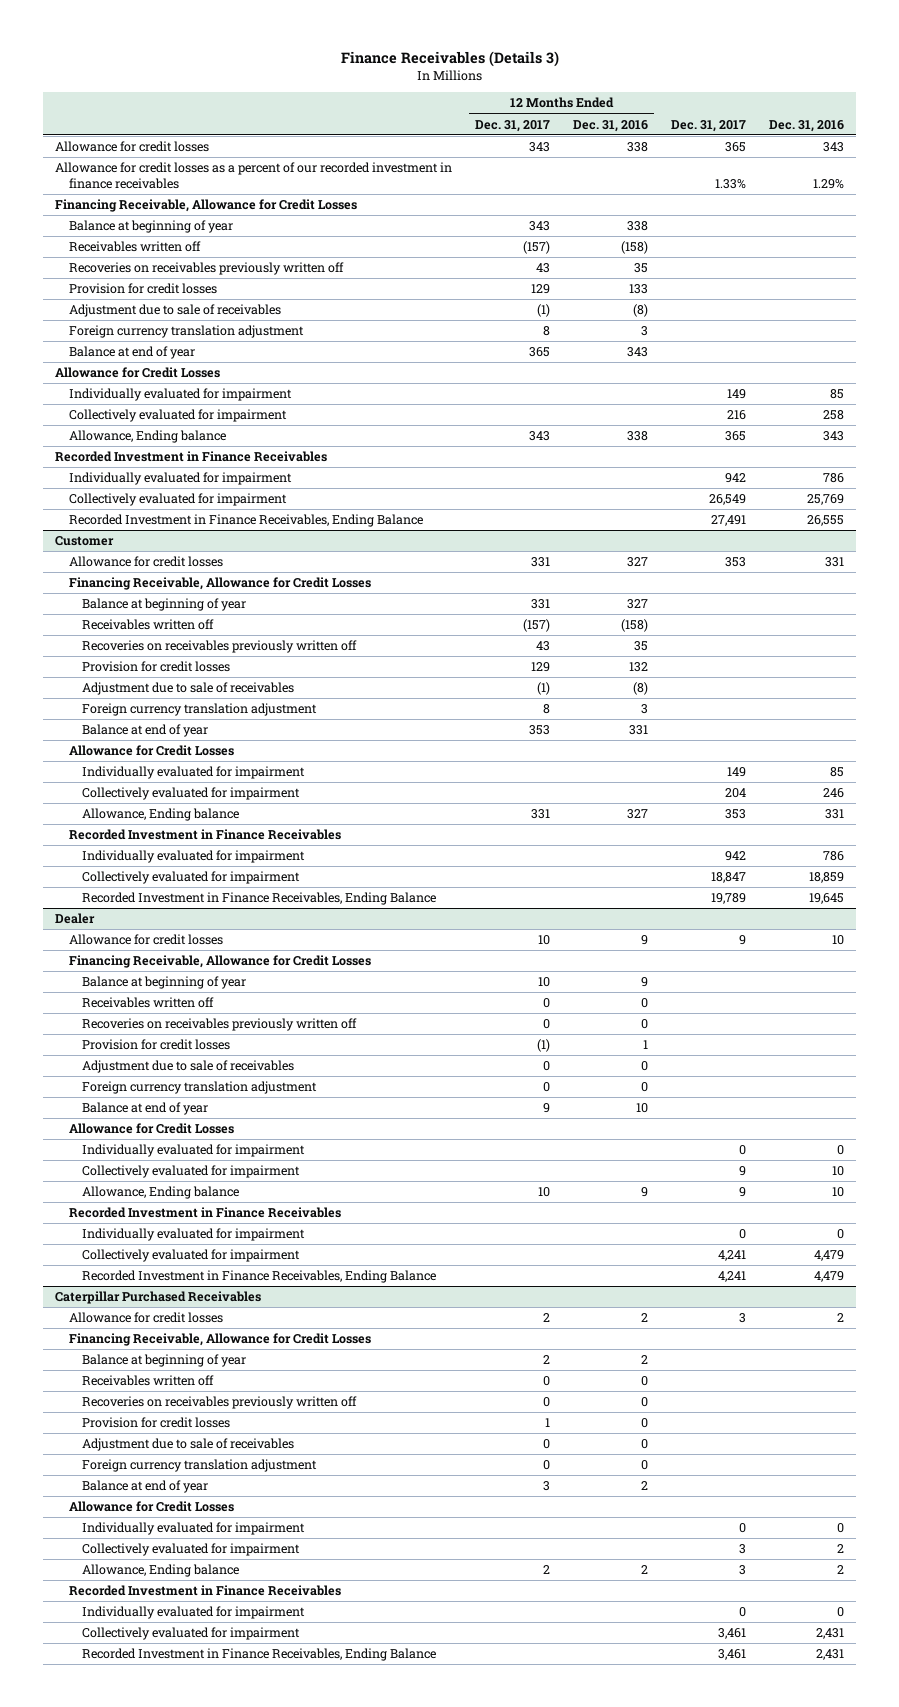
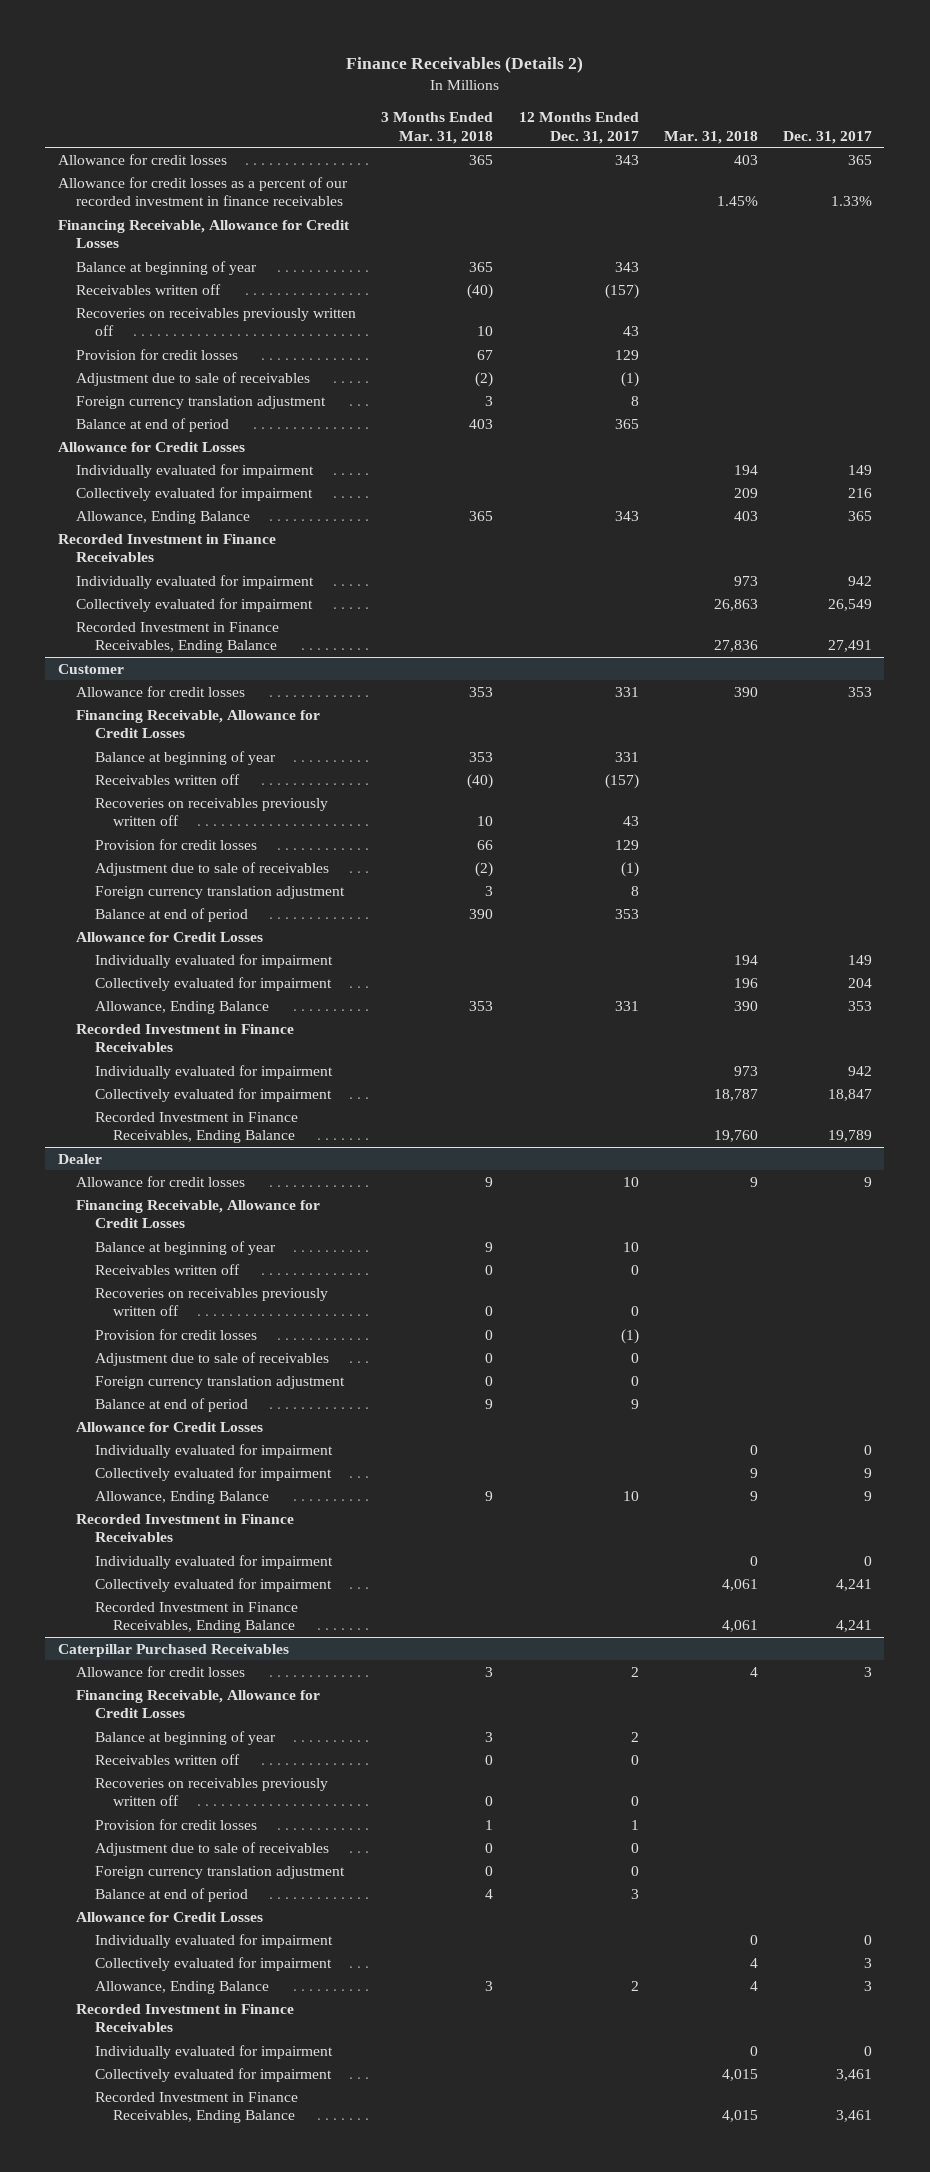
- Finance Receivables (Details 3)
+ Finance Receivables (Details 2)
- | 12 Months Ended Dec. 31, 2017 | 12 Months Ended Dec. 31, 2016 | Dec. 31, 2017 | Dec. 31, 2016
+ | 3 Months Ended Mar. 31, 2018 | 12 Months Ended Dec. 31, 2017 | Mar. 31, 2018 | Dec. 31, 2017
- Balance at end of year | 365 | 343 | |
+ Balance at end of period | 403 | 365 | |
- Allowance, Ending balance | 343 | 338 | 365 | 343
+ Allowance, Ending Balance | 365 | 343 | 403 | 365
@ Customer
- Balance at end of year | 353 | 331 | |
+ Balance at end of period | 390 | 353 | |
- Allowance, Ending balance | 331 | 327 | 353 | 331
+ Allowance, Ending Balance | 353 | 331 | 390 | 353
@ Dealer
- Balance at end of year | 9 | 10 | |
+ Balance at end of period | 9 | 9 | |
- Allowance, Ending balance | 10 | 9 | 9 | 10
+ Allowance, Ending Balance | 9 | 10 | 9 | 9
@ Caterpillar Purchased Receivables
- Balance at end of year | 3 | 2 | |
+ Balance at end of period | 4 | 3 | |
- Allowance, Ending balance | 2 | 2 | 3 | 2
+ Allowance, Ending Balance | 3 | 2 | 4 | 3

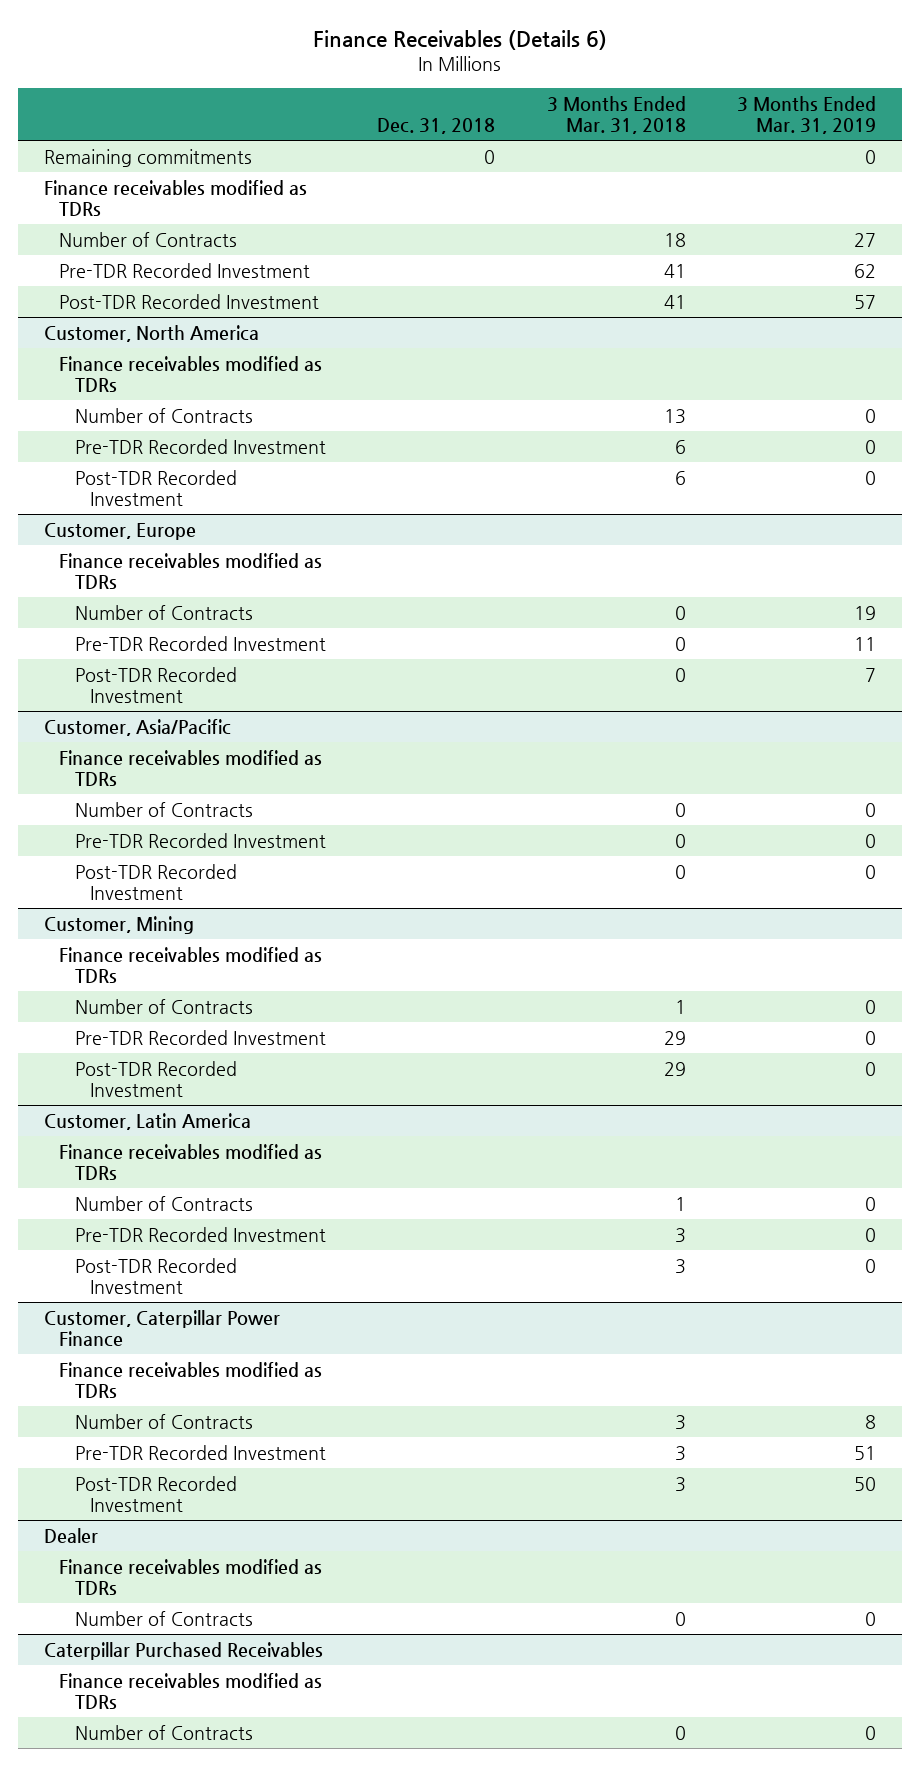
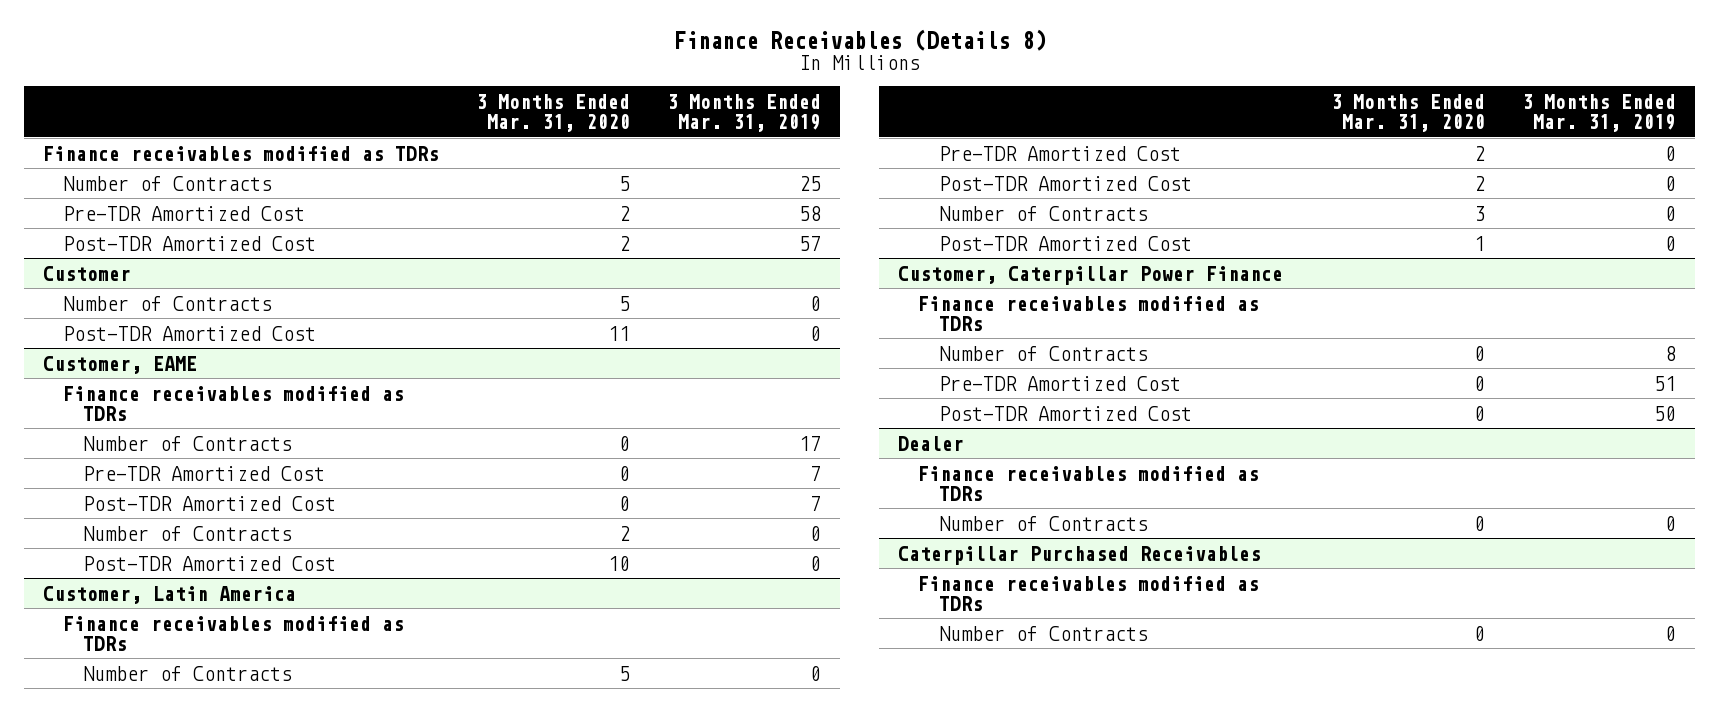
- Finance Receivables (Details 6)
+ Finance Receivables (Details 8)
- | Dec. 31, 2018 | 3 Months Ended Mar. 31, 2018 | 3 Months Ended Mar. 31, 2019
+ | 3 Months Ended Mar. 31, 2020 | 3 Months Ended Mar. 31, 2019
- Remaining commitments | 0 | | 0
- Number of Contracts | | 18 | 27
- Pre-TDR Recorded Investment | | 41 | 62
- Post-TDR Recorded Investment | | 41 | 57
- Customer, North America
- Finance receivables modified as TDRs
- Number of Contracts | | 13 | 0
- Pre-TDR Recorded Investment | | 6 | 0
- Post-TDR Recorded Investment | | 6 | 0
- Customer, Europe
- Finance receivables modified as TDRs
- Number of Contracts | | 0 | 19
- Pre-TDR Recorded Investment | | 0 | 11
- Post-TDR Recorded Investment | | 0 | 7
- Customer, Asia/Pacific
- Finance receivables modified as TDRs
+ Number of Contracts | 5 | 25
+ Pre-TDR Amortized Cost | 2 | 58
+ Post-TDR Amortized Cost | 2 | 57
+ Customer
- Pre-TDR Recorded Investment | | 0 | 0
- Post-TDR Recorded Investment | | 0 | 0
- Customer, Mining
+ Post-TDR Amortized Cost | 11 | 0
+ Customer, EAME
+ Number of Contracts | 0 | 17
+ Pre-TDR Amortized Cost | 0 | 7
+ Post-TDR Amortized Cost | 0 | 7
- Pre-TDR Recorded Investment | | 29 | 0
- Post-TDR Recorded Investment | | 29 | 0
+ Post-TDR Amortized Cost | 10 | 0
@ Customer, Latin America
- Pre-TDR Recorded Investment | | 3 | 0
- Post-TDR Recorded Investment | | 3 | 0
+ Pre-TDR Amortized Cost | 2 | 0
+ Post-TDR Amortized Cost | 2 | 0
+ Number of Contracts | 3 | 0
+ Post-TDR Amortized Cost | 1 | 0
@ Customer, Caterpillar Power Finance
- Pre-TDR Recorded Investment | | 3 | 51
- Post-TDR Recorded Investment | | 3 | 50
+ Pre-TDR Amortized Cost | 0 | 51
+ Post-TDR Amortized Cost | 0 | 50

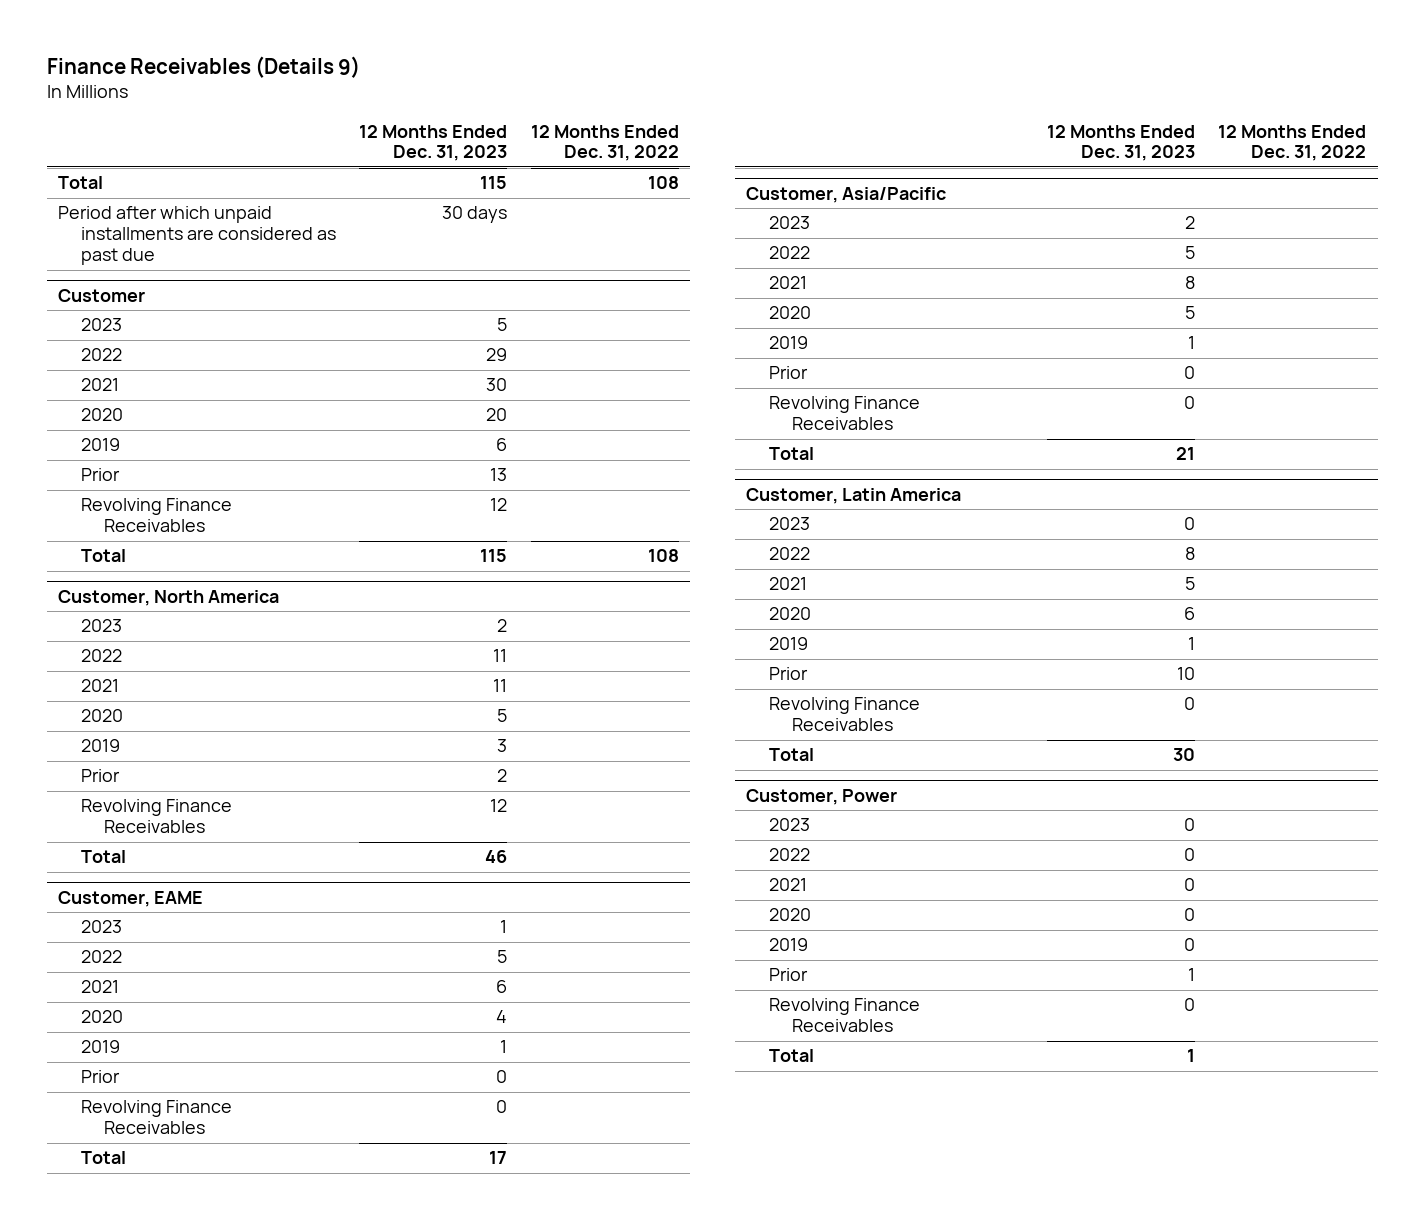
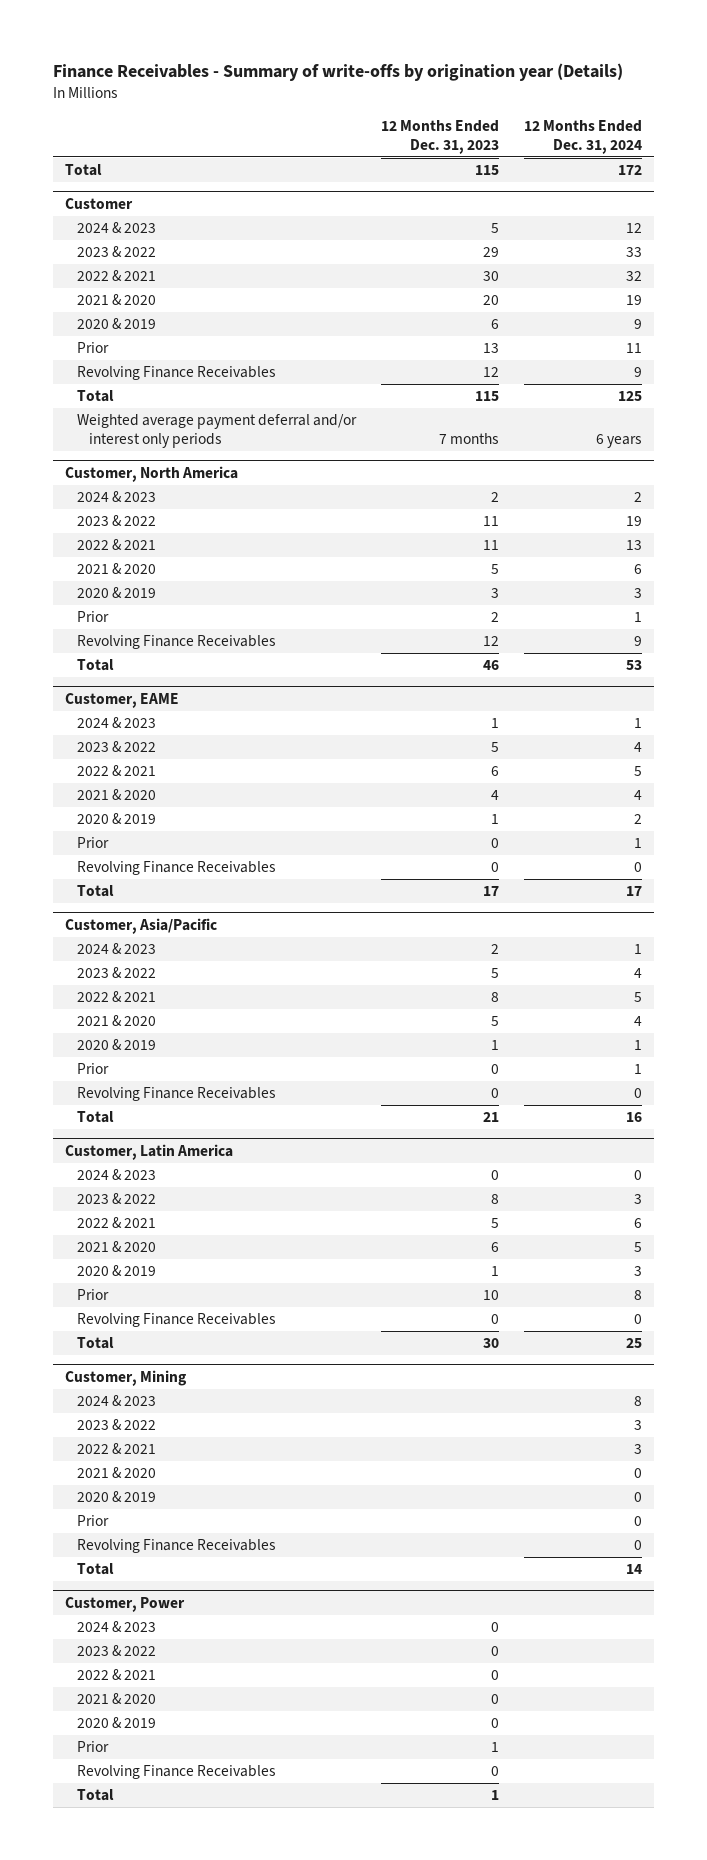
- Finance Receivables (Details 9)
+ Finance Receivables - Summary of write-offs by origination year (Details)
- | 12 Months Ended Dec. 31, 2023 | 12 Months Ended Dec. 31, 2022
+ | 12 Months Ended Dec. 31, 2023 | 12 Months Ended Dec. 31, 2024
- Period after which unpaid installments are considered as past due | 30 days |
@ Customer
- 2023 | 5 |
- 2022 | 29 |
- 2021 | 30 |
- 2020 | 20 |
- 2019 | 6 |
+ 2024 & 2023 | 5 | 12
+ 2023 & 2022 | 29 | 33
+ 2022 & 2021 | 30 | 32
+ 2021 & 2020 | 20 | 19
+ 2020 & 2019 | 6 | 9
+ Weighted average payment deferral and/or interest only periods | 7 months | 6 years
@ Customer, North America
- 2023 | 2 |
- 2022 | 11 |
- 2021 | 11 |
- 2020 | 5 |
- 2019 | 3 |
+ 2024 & 2023 | 2 | 2
+ 2023 & 2022 | 11 | 19
+ 2022 & 2021 | 11 | 13
+ 2021 & 2020 | 5 | 6
+ 2020 & 2019 | 3 | 3
@ Customer, EAME
- 2023 | 1 |
- 2022 | 5 |
- 2021 | 6 |
- 2020 | 4 |
- 2019 | 1 |
+ 2024 & 2023 | 1 | 1
+ 2023 & 2022 | 5 | 4
+ 2022 & 2021 | 6 | 5
+ 2021 & 2020 | 4 | 4
+ 2020 & 2019 | 1 | 2
@ Customer, Asia/Pacific
- 2023 | 2 |
- 2022 | 5 |
- 2021 | 8 |
- 2020 | 5 |
- 2019 | 1 |
+ 2024 & 2023 | 2 | 1
+ 2023 & 2022 | 5 | 4
+ 2022 & 2021 | 8 | 5
+ 2021 & 2020 | 5 | 4
+ 2020 & 2019 | 1 | 1
@ Customer, Latin America
- 2023 | 0 |
- 2022 | 8 |
- 2021 | 5 |
- 2020 | 6 |
- 2019 | 1 |
+ 2024 & 2023 | 0 | 0
+ 2023 & 2022 | 8 | 3
+ 2022 & 2021 | 5 | 6
+ 2021 & 2020 | 6 | 5
+ 2020 & 2019 | 1 | 3
+ Customer, Mining
+ 2024 & 2023 | | 8
+ 2023 & 2022 | | 3
+ 2022 & 2021 | | 3
+ 2021 & 2020 | | 0
+ 2020 & 2019 | | 0
+ Prior | | 0
+ Revolving Finance Receivables | | 0
+ Total | | 14
@ Customer, Power
- 2023 | 0 |
- 2022 | 0 |
- 2021 | 0 |
- 2020 | 0 |
- 2019 | 0 |
+ 2024 & 2023 | 0 |
+ 2023 & 2022 | 0 |
+ 2022 & 2021 | 0 |
+ 2021 & 2020 | 0 |
+ 2020 & 2019 | 0 |

